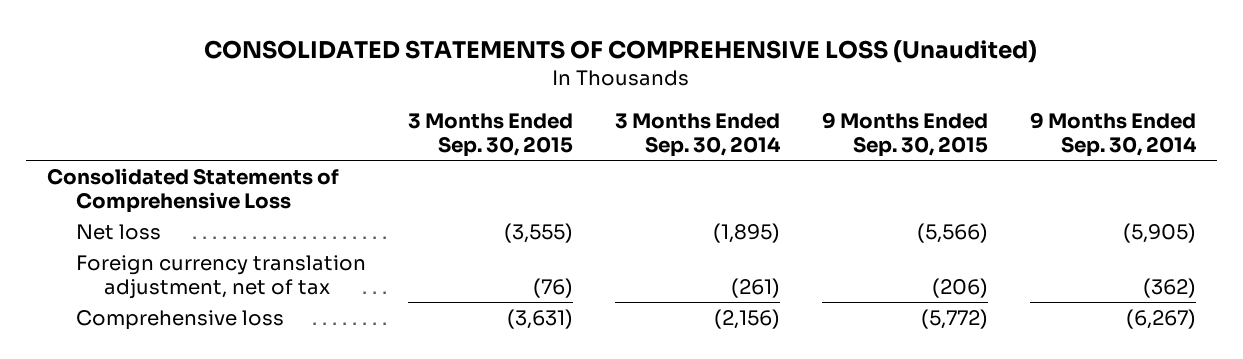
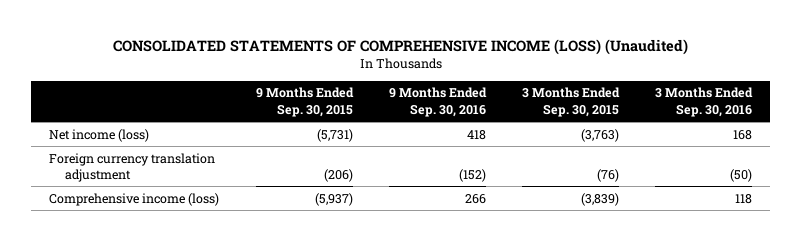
- CONSOLIDATED STATEMENTS OF COMPREHENSIVE LOSS (Unaudited)
+ CONSOLIDATED STATEMENTS OF COMPREHENSIVE INCOME (LOSS) (Unaudited)
- | 3 Months Ended Sep. 30, 2015 | 3 Months Ended Sep. 30, 2014 | 9 Months Ended Sep. 30, 2015 | 9 Months Ended Sep. 30, 2014
+ | 9 Months Ended Sep. 30, 2015 | 9 Months Ended Sep. 30, 2016 | 3 Months Ended Sep. 30, 2015 | 3 Months Ended Sep. 30, 2016
- Consolidated Statements of Comprehensive Loss
- Net loss | (3,555) | (1,895) | (5,566) | (5,905)
- Foreign currency translation adjustment, net of tax | (76) | (261) | (206) | (362)
- Comprehensive loss | (3,631) | (2,156) | (5,772) | (6,267)
+ Net income (loss) | (5,731) | 418 | (3,763) | 168
+ Foreign currency translation adjustment | (206) | (152) | (76) | (50)
+ Comprehensive income (loss) | (5,937) | 266 | (3,839) | 118

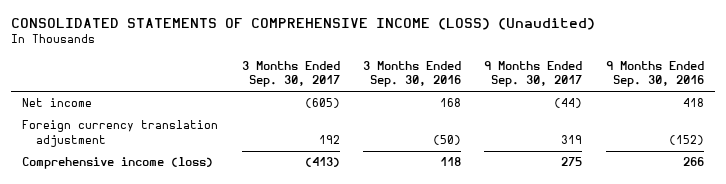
- | 9 Months Ended Sep. 30, 2015 | 9 Months Ended Sep. 30, 2016 | 3 Months Ended Sep. 30, 2015 | 3 Months Ended Sep. 30, 2016
+ | 3 Months Ended Sep. 30, 2017 | 3 Months Ended Sep. 30, 2016 | 9 Months Ended Sep. 30, 2017 | 9 Months Ended Sep. 30, 2016
- Net income (loss) | (5,731) | 418 | (3,763) | 168
+ Net income | (605) | 168 | (44) | 418

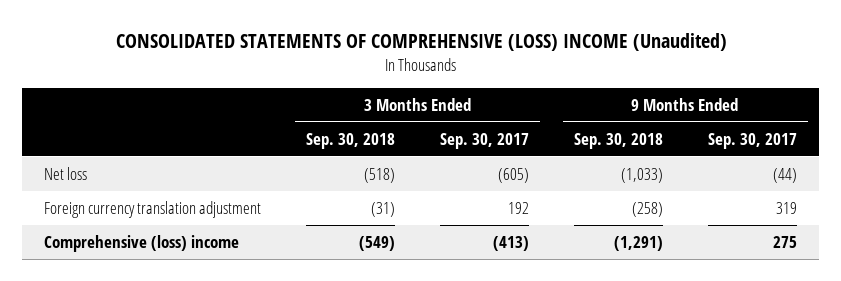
- CONSOLIDATED STATEMENTS OF COMPREHENSIVE INCOME (LOSS) (Unaudited)
+ CONSOLIDATED STATEMENTS OF COMPREHENSIVE (LOSS) INCOME (Unaudited)
- | 3 Months Ended Sep. 30, 2017 | 3 Months Ended Sep. 30, 2016 | 9 Months Ended Sep. 30, 2017 | 9 Months Ended Sep. 30, 2016
+ | 3 Months Ended Sep. 30, 2018 | 3 Months Ended Sep. 30, 2017 | 9 Months Ended Sep. 30, 2018 | 9 Months Ended Sep. 30, 2017
- Net income | (605) | 168 | (44) | 418
+ Net loss | (518) | (605) | (1,033) | (44)
- Comprehensive income (loss) | (413) | 118 | 275 | 266
+ Comprehensive (loss) income | (549) | (413) | (1,291) | 275

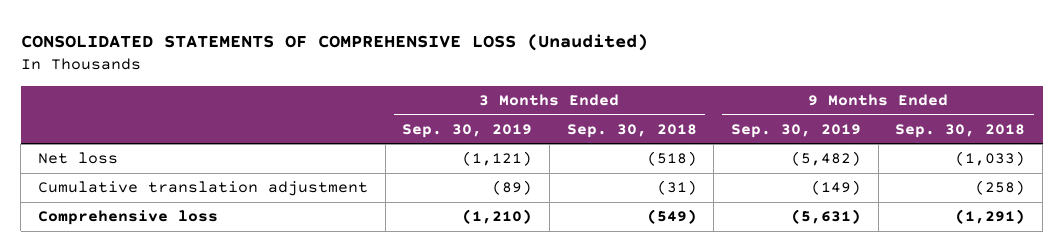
- CONSOLIDATED STATEMENTS OF COMPREHENSIVE (LOSS) INCOME (Unaudited)
+ CONSOLIDATED STATEMENTS OF COMPREHENSIVE LOSS (Unaudited)
- | 3 Months Ended Sep. 30, 2018 | 3 Months Ended Sep. 30, 2017 | 9 Months Ended Sep. 30, 2018 | 9 Months Ended Sep. 30, 2017
+ | 3 Months Ended Sep. 30, 2019 | 3 Months Ended Sep. 30, 2018 | 9 Months Ended Sep. 30, 2019 | 9 Months Ended Sep. 30, 2018
- Foreign currency translation adjustment | (31) | 192 | (258) | 319
- Comprehensive (loss) income | (549) | (413) | (1,291) | 275
+ Cumulative translation adjustment | (89) | (31) | (149) | (258)
+ Comprehensive loss | (1,210) | (549) | (5,631) | (1,291)

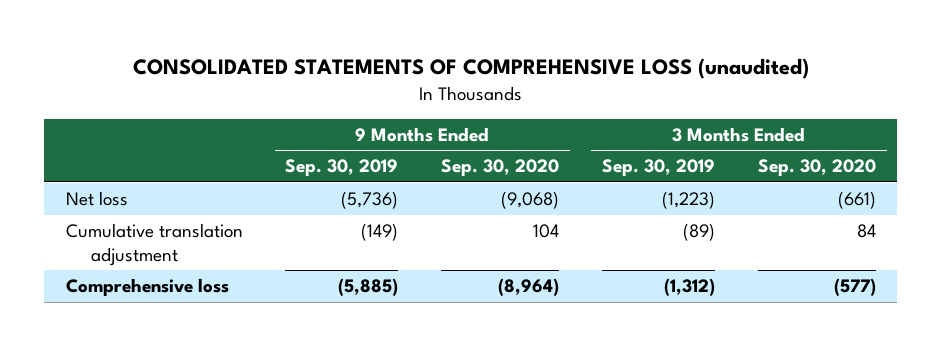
- CONSOLIDATED STATEMENTS OF COMPREHENSIVE LOSS (Unaudited)
+ CONSOLIDATED STATEMENTS OF COMPREHENSIVE LOSS (unaudited)
- | 3 Months Ended Sep. 30, 2019 | 3 Months Ended Sep. 30, 2018 | 9 Months Ended Sep. 30, 2019 | 9 Months Ended Sep. 30, 2018
+ | 9 Months Ended Sep. 30, 2019 | 9 Months Ended Sep. 30, 2020 | 3 Months Ended Sep. 30, 2019 | 3 Months Ended Sep. 30, 2020
- Net loss | (1,121) | (518) | (5,482) | (1,033)
+ Net loss | (5,736) | (9,068) | (1,223) | (661)
- Comprehensive loss | (1,210) | (549) | (5,631) | (1,291)
+ Comprehensive loss | (5,885) | (8,964) | (1,312) | (577)

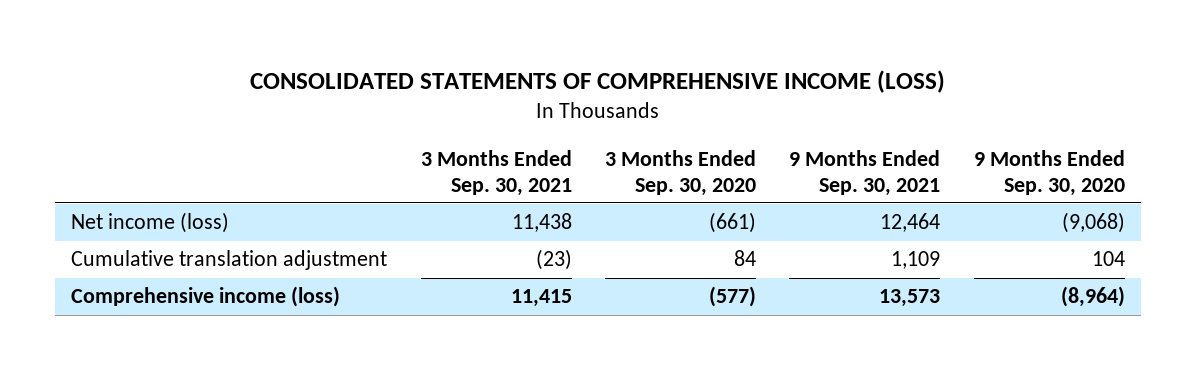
- CONSOLIDATED STATEMENTS OF COMPREHENSIVE LOSS (unaudited)
+ CONSOLIDATED STATEMENTS OF COMPREHENSIVE INCOME (LOSS)
- | 9 Months Ended Sep. 30, 2019 | 9 Months Ended Sep. 30, 2020 | 3 Months Ended Sep. 30, 2019 | 3 Months Ended Sep. 30, 2020
+ | 3 Months Ended Sep. 30, 2021 | 3 Months Ended Sep. 30, 2020 | 9 Months Ended Sep. 30, 2021 | 9 Months Ended Sep. 30, 2020
- Net loss | (5,736) | (9,068) | (1,223) | (661)
+ Net income (loss) | 11,438 | (661) | 12,464 | (9,068)
- Comprehensive loss | (5,885) | (8,964) | (1,312) | (577)
+ Comprehensive income (loss) | 11,415 | (577) | 13,573 | (8,964)

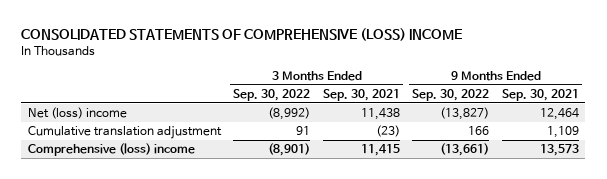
- CONSOLIDATED STATEMENTS OF COMPREHENSIVE INCOME (LOSS)
+ CONSOLIDATED STATEMENTS OF COMPREHENSIVE (LOSS) INCOME
- | 3 Months Ended Sep. 30, 2021 | 3 Months Ended Sep. 30, 2020 | 9 Months Ended Sep. 30, 2021 | 9 Months Ended Sep. 30, 2020
+ | 3 Months Ended Sep. 30, 2022 | 3 Months Ended Sep. 30, 2021 | 9 Months Ended Sep. 30, 2022 | 9 Months Ended Sep. 30, 2021
- Net income (loss) | 11,438 | (661) | 12,464 | (9,068)
+ Net (loss) income | (8,992) | 11,438 | (13,827) | 12,464
- Comprehensive income (loss) | 11,415 | (577) | 13,573 | (8,964)
+ Comprehensive (loss) income | (8,901) | 11,415 | (13,661) | 13,573

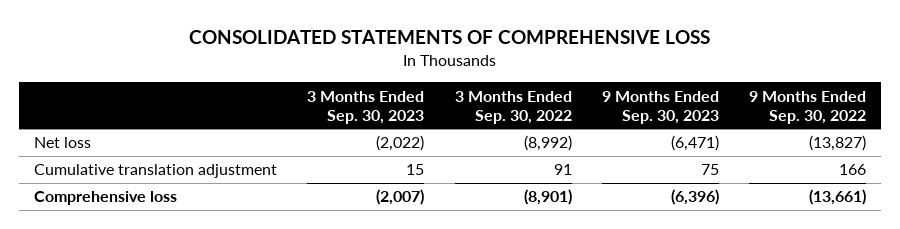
- CONSOLIDATED STATEMENTS OF COMPREHENSIVE (LOSS) INCOME
+ CONSOLIDATED STATEMENTS OF COMPREHENSIVE LOSS
- | 3 Months Ended Sep. 30, 2022 | 3 Months Ended Sep. 30, 2021 | 9 Months Ended Sep. 30, 2022 | 9 Months Ended Sep. 30, 2021
+ | 3 Months Ended Sep. 30, 2023 | 3 Months Ended Sep. 30, 2022 | 9 Months Ended Sep. 30, 2023 | 9 Months Ended Sep. 30, 2022
- Net (loss) income | (8,992) | 11,438 | (13,827) | 12,464
+ Net loss | (2,022) | (8,992) | (6,471) | (13,827)
- Comprehensive (loss) income | (8,901) | 11,415 | (13,661) | 13,573
+ Comprehensive loss | (2,007) | (8,901) | (6,396) | (13,661)

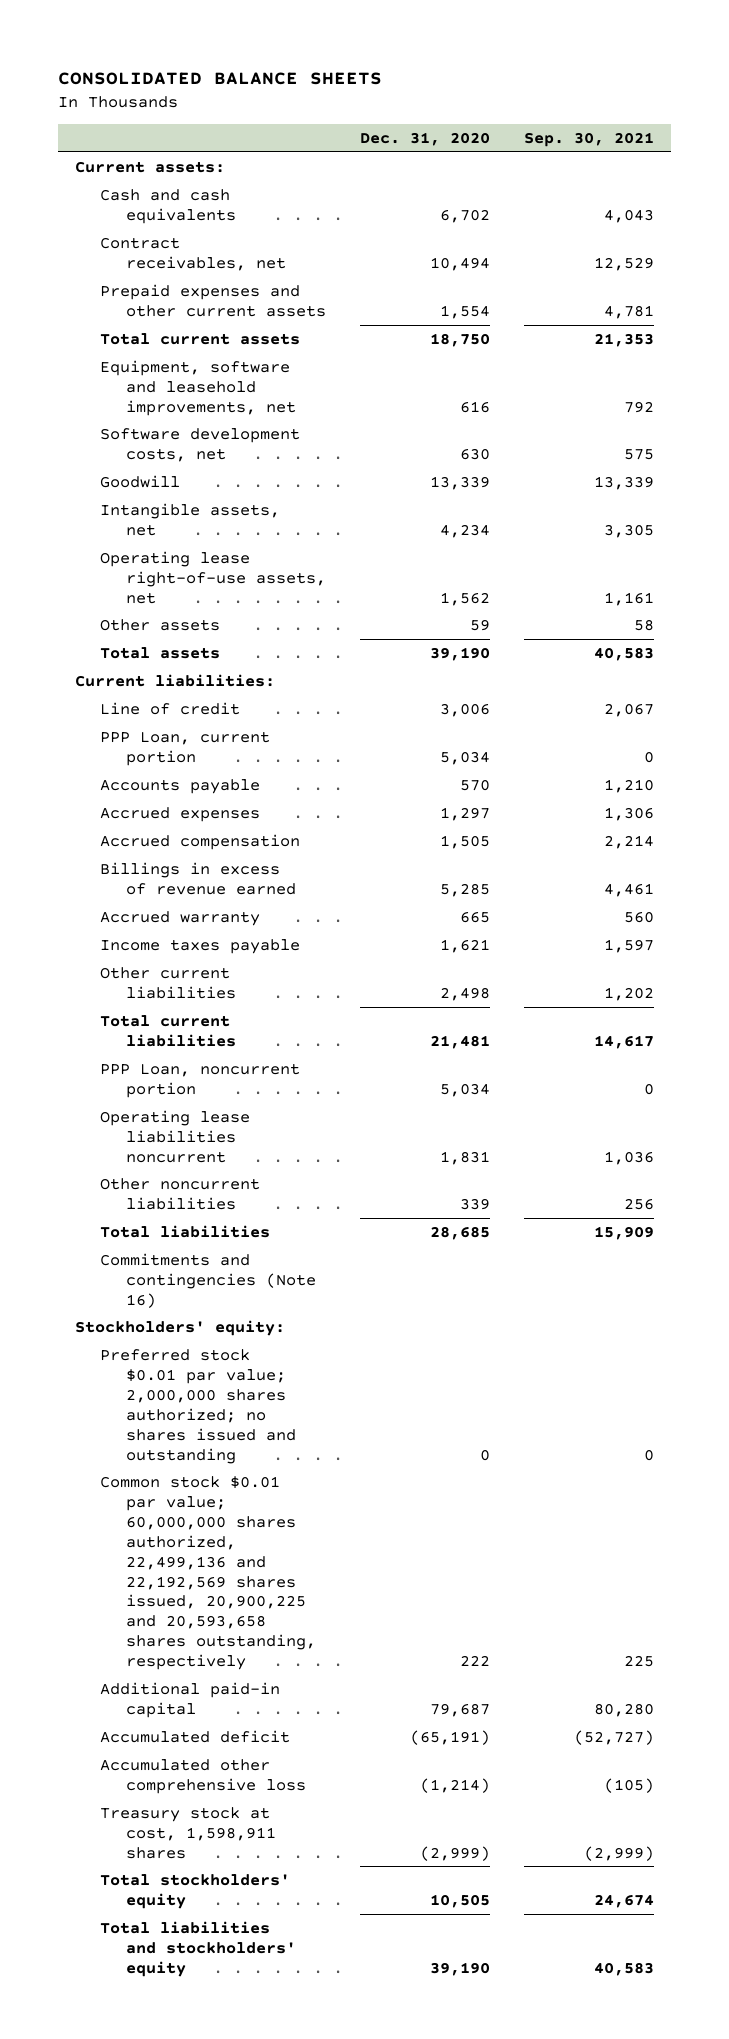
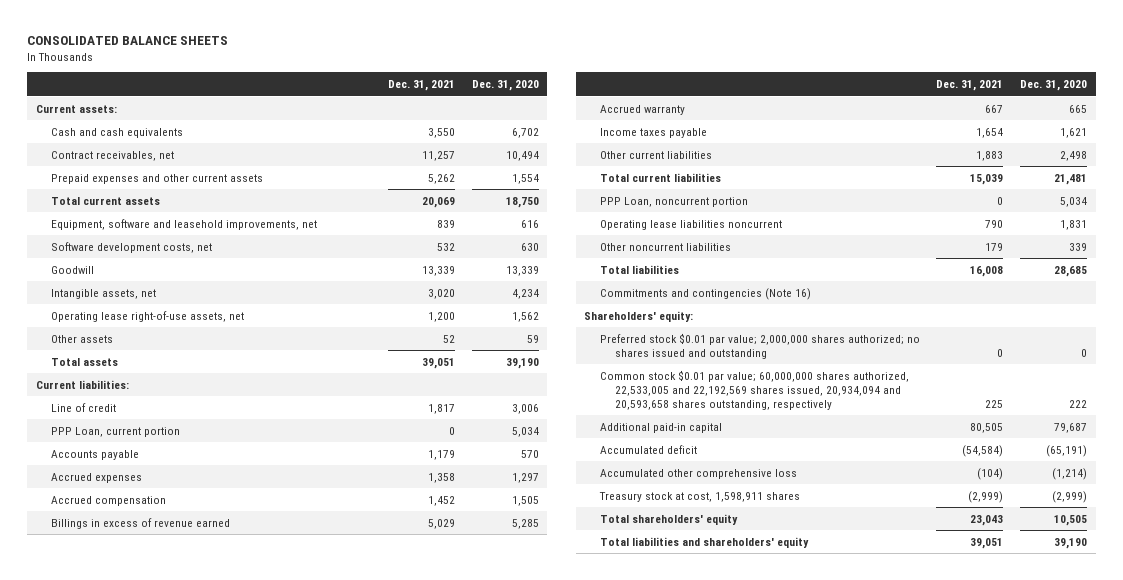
- | Dec. 31, 2020 | Sep. 30, 2021
+ | Dec. 31, 2021 | Dec. 31, 2020
- Stockholders' equity:
+ Shareholders' equity:
- Common stock $0.01 par value; 60,000,000 shares authorized, 22,499,136 and 22,192,569 shares issued, 20,900,225 and 20,593,658 shares outstanding, respectively | 222 | 225
+ Common stock $0.01 par value; 60,000,000 shares authorized, 22,533,005 and 22,192,569 shares issued, 20,934,094 and 20,593,658 shares outstanding, respectively | 225 | 222
- Total stockholders' equity | 10,505 | 24,674
- Total liabilities and stockholders' equity | 39,190 | 40,583
+ Total shareholders' equity | 23,043 | 10,505
+ Total liabilities and shareholders' equity | 39,051 | 39,190

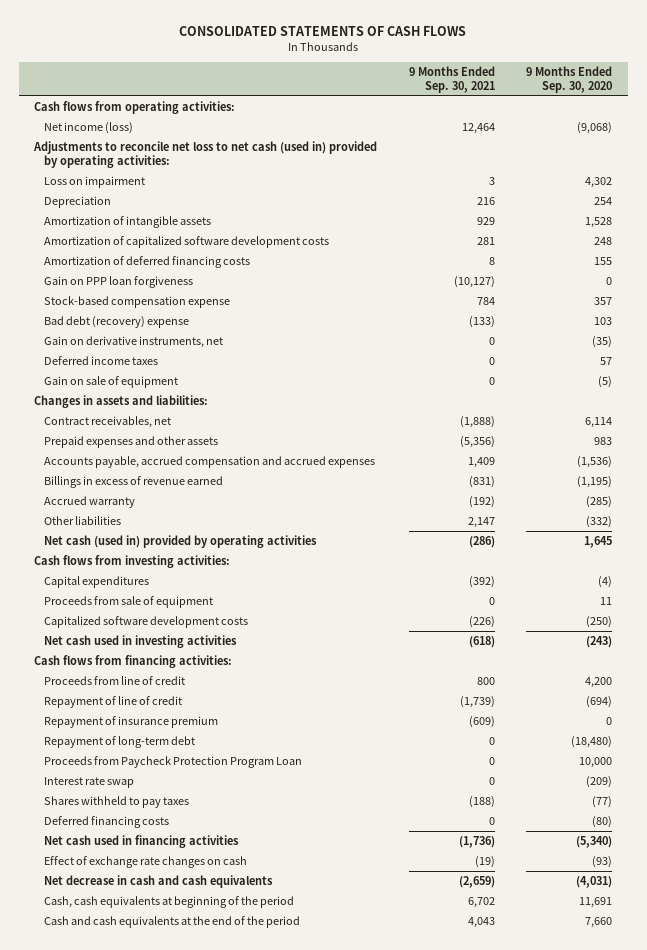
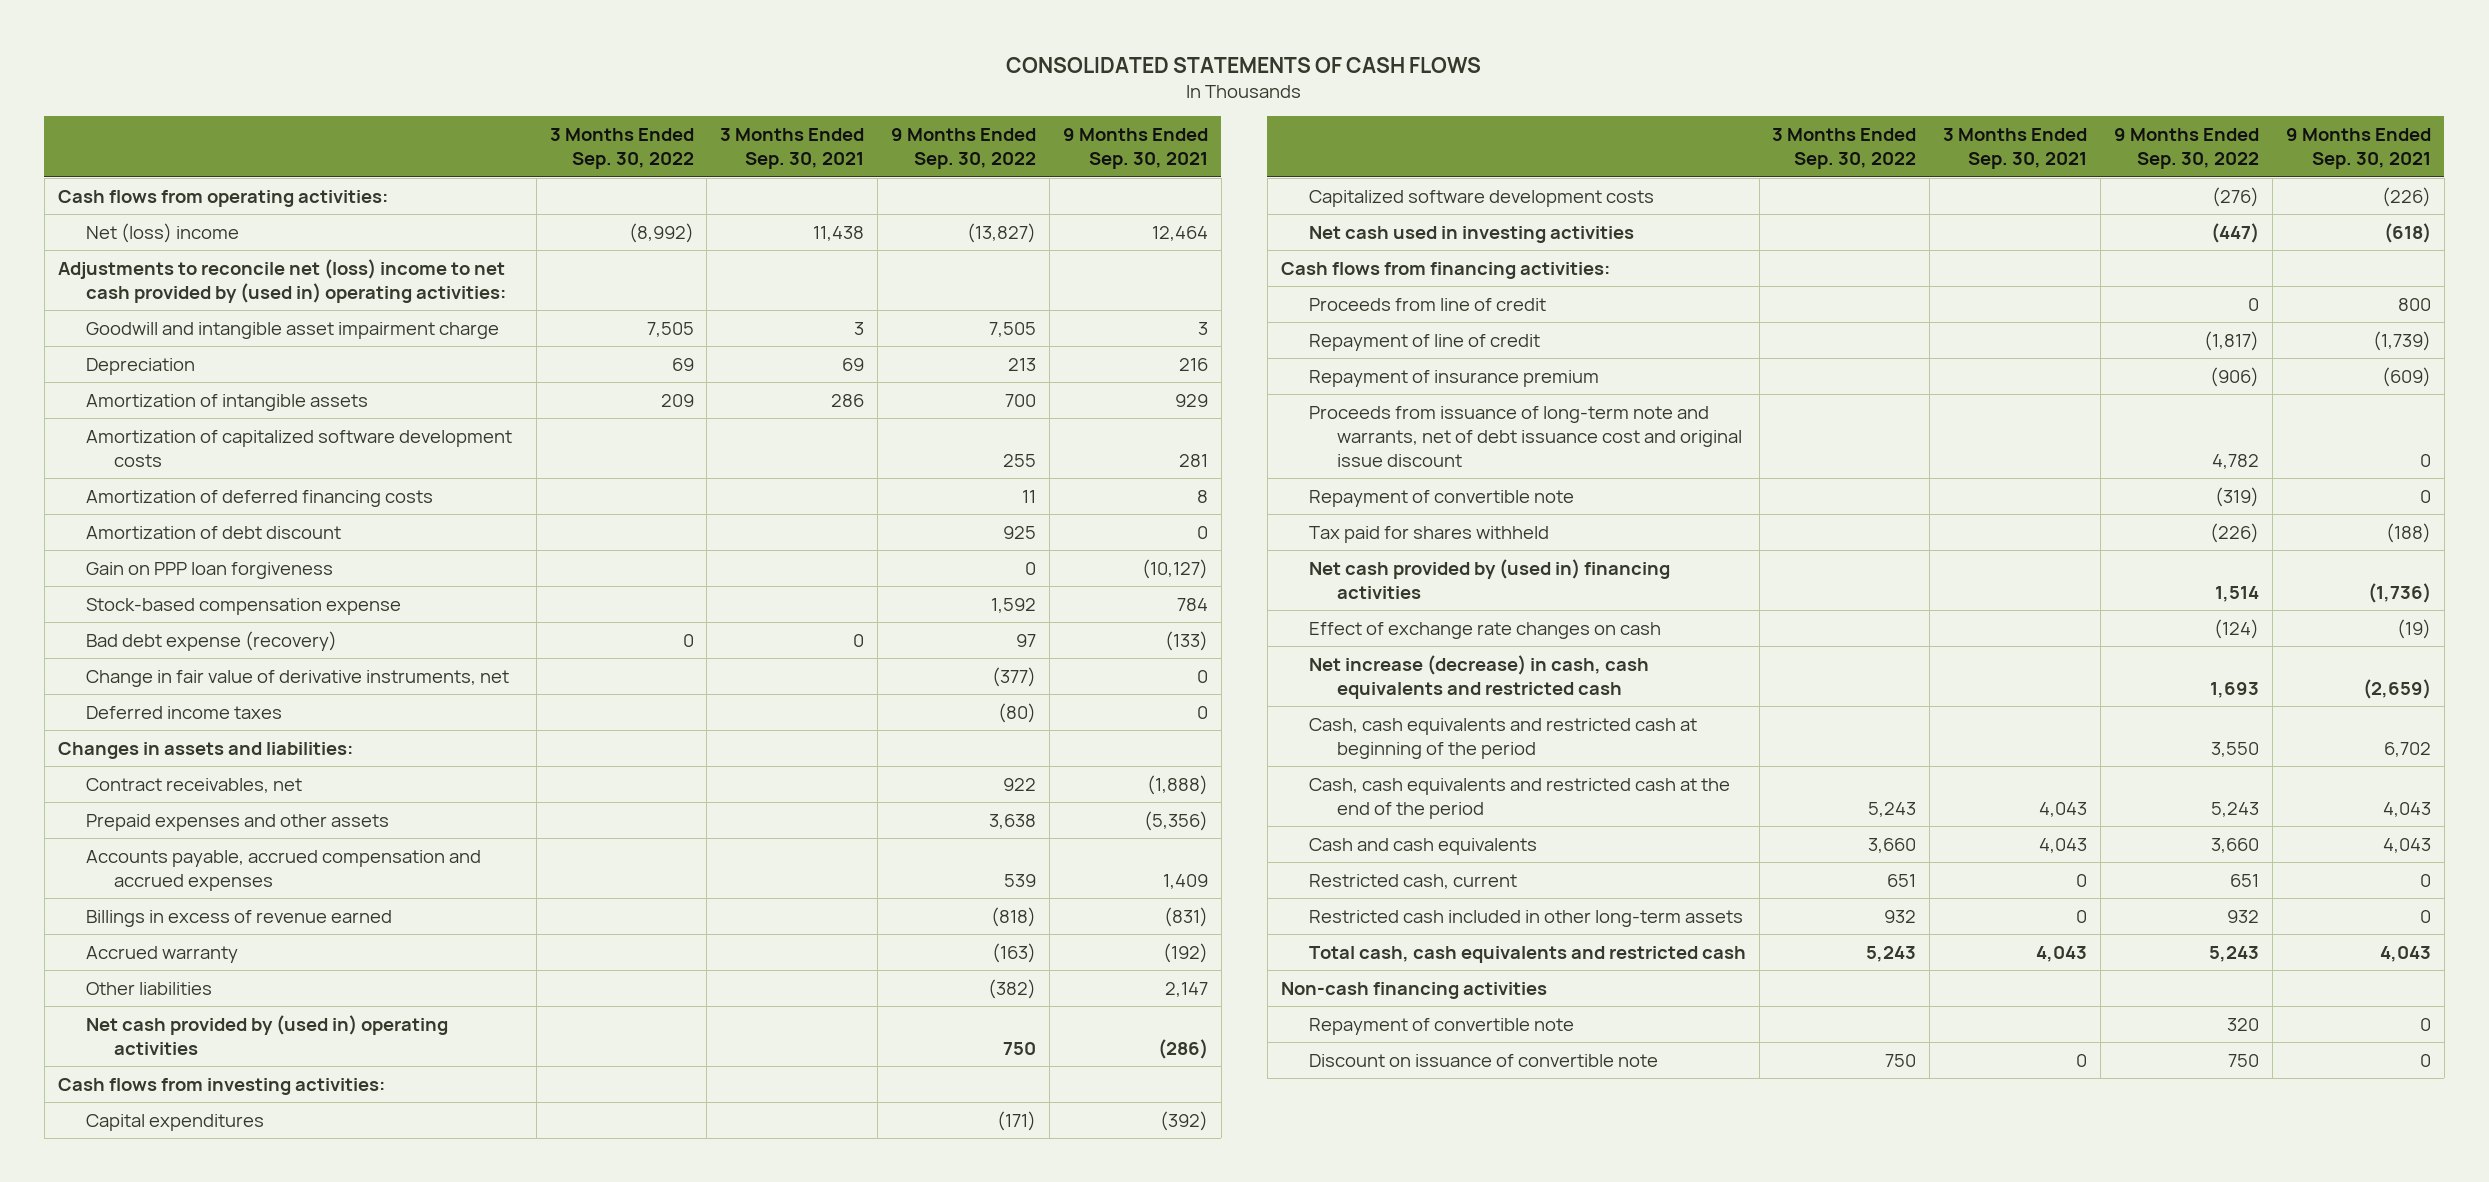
- | 9 Months Ended Sep. 30, 2021 | 9 Months Ended Sep. 30, 2020
+ | 3 Months Ended Sep. 30, 2022 | 3 Months Ended Sep. 30, 2021 | 9 Months Ended Sep. 30, 2022 | 9 Months Ended Sep. 30, 2021
- Net income (loss) | 12,464 | (9,068)
- Adjustments to reconcile net loss to net cash (used in) provided by operating activities:
- Loss on impairment | 3 | 4,302
+ Net (loss) income | (8,992) | 11,438 | (13,827) | 12,464
+ Adjustments to reconcile net (loss) income to net cash provided by (used in) operating activities:
+ Goodwill and intangible asset impairment charge | 7,505 | 3 | 7,505 | 3
+ Amortization of debt discount | | | 925 | 0
- Bad debt (recovery) expense | (133) | 103
- Gain on derivative instruments, net | 0 | (35)
+ Bad debt expense (recovery) | 0 | 0 | 97 | (133)
+ Change in fair value of derivative instruments, net | | | (377) | 0
- Gain on sale of equipment | 0 | (5)
- Net cash (used in) provided by operating activities | (286) | 1,645
+ Net cash provided by (used in) operating activities | | | 750 | (286)
- Proceeds from sale of equipment | 0 | 11
- Repayment of long-term debt | 0 | (18,480)
- Proceeds from Paycheck Protection Program Loan | 0 | 10,000
- Interest rate swap | 0 | (209)
- Shares withheld to pay taxes | (188) | (77)
- Deferred financing costs | 0 | (80)
- Net cash used in financing activities | (1,736) | (5,340)
+ Proceeds from issuance of long-term note and warrants, net of debt issuance cost and original issue discount | | | 4,782 | 0
+ Repayment of convertible note | | | (319) | 0
+ Tax paid for shares withheld | | | (226) | (188)
+ Net cash provided by (used in) financing activities | | | 1,514 | (1,736)
- Net decrease in cash and cash equivalents | (2,659) | (4,031)
- Cash, cash equivalents at beginning of the period | 6,702 | 11,691
- Cash and cash equivalents at the end of the period | 4,043 | 7,660
+ Net increase (decrease) in cash, cash equivalents and restricted cash | | | 1,693 | (2,659)
+ Cash, cash equivalents and restricted cash at beginning of the period | | | 3,550 | 6,702
+ Cash, cash equivalents and restricted cash at the end of the period | 5,243 | 4,043 | 5,243 | 4,043
+ Cash and cash equivalents | 3,660 | 4,043 | 3,660 | 4,043
+ Restricted cash, current | 651 | 0 | 651 | 0
+ Restricted cash included in other long-term assets | 932 | 0 | 932 | 0
+ Total cash, cash equivalents and restricted cash | 5,243 | 4,043 | 5,243 | 4,043
+ Non-cash financing activities
+ Repayment of convertible note | | | 320 | 0
+ Discount on issuance of convertible note | 750 | 0 | 750 | 0

